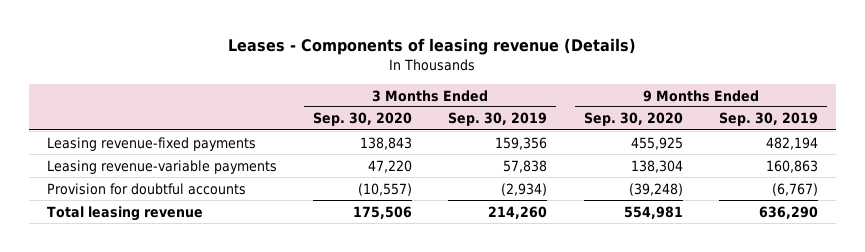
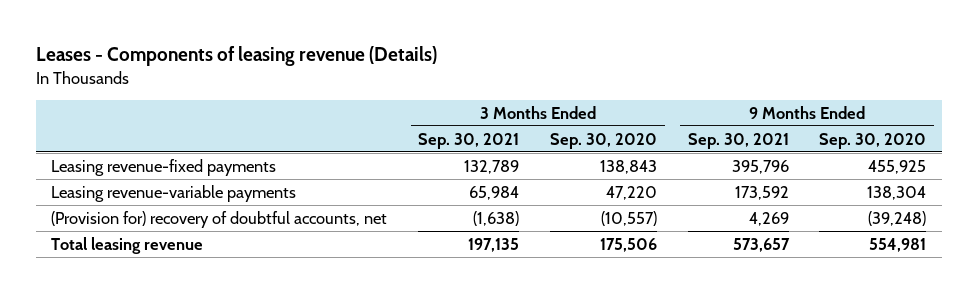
- | 3 Months Ended Sep. 30, 2020 | 3 Months Ended Sep. 30, 2019 | 9 Months Ended Sep. 30, 2020 | 9 Months Ended Sep. 30, 2019
+ | 3 Months Ended Sep. 30, 2021 | 3 Months Ended Sep. 30, 2020 | 9 Months Ended Sep. 30, 2021 | 9 Months Ended Sep. 30, 2020
- Provision for doubtful accounts | (10,557) | (2,934) | (39,248) | (6,767)
+ (Provision for) recovery of doubtful accounts, net | (1,638) | (10,557) | 4,269 | (39,248)

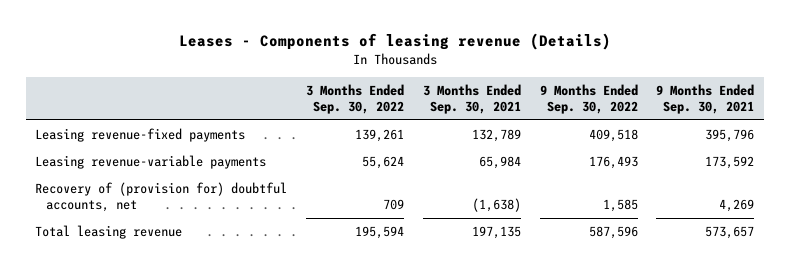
- | 3 Months Ended Sep. 30, 2021 | 3 Months Ended Sep. 30, 2020 | 9 Months Ended Sep. 30, 2021 | 9 Months Ended Sep. 30, 2020
+ | 3 Months Ended Sep. 30, 2022 | 3 Months Ended Sep. 30, 2021 | 9 Months Ended Sep. 30, 2022 | 9 Months Ended Sep. 30, 2021
- (Provision for) recovery of doubtful accounts, net | (1,638) | (10,557) | 4,269 | (39,248)
+ Recovery of (provision for) doubtful accounts, net | 709 | (1,638) | 1,585 | 4,269

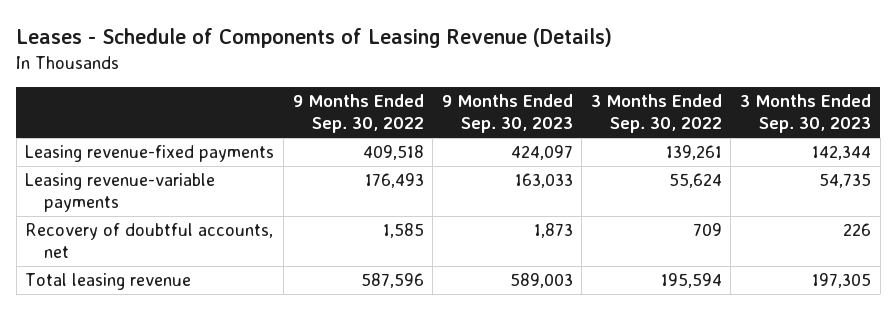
- Leases - Components of leasing revenue (Details)
+ Leases - Schedule of Components of Leasing Revenue (Details)
- | 3 Months Ended Sep. 30, 2022 | 3 Months Ended Sep. 30, 2021 | 9 Months Ended Sep. 30, 2022 | 9 Months Ended Sep. 30, 2021
+ | 9 Months Ended Sep. 30, 2022 | 9 Months Ended Sep. 30, 2023 | 3 Months Ended Sep. 30, 2022 | 3 Months Ended Sep. 30, 2023
- Recovery of (provision for) doubtful accounts, net | 709 | (1,638) | 1,585 | 4,269
+ Recovery of doubtful accounts, net | 1,585 | 1,873 | 709 | 226

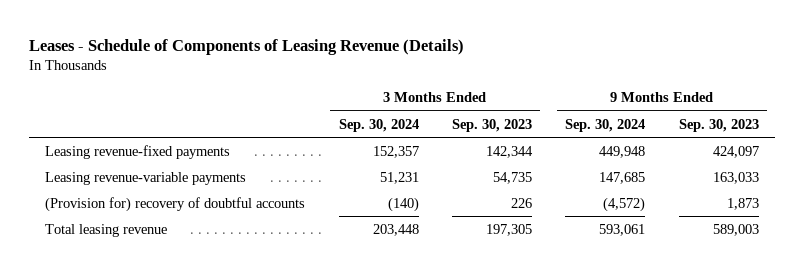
- | 9 Months Ended Sep. 30, 2022 | 9 Months Ended Sep. 30, 2023 | 3 Months Ended Sep. 30, 2022 | 3 Months Ended Sep. 30, 2023
+ | 3 Months Ended Sep. 30, 2024 | 3 Months Ended Sep. 30, 2023 | 9 Months Ended Sep. 30, 2024 | 9 Months Ended Sep. 30, 2023
- Recovery of doubtful accounts, net | 1,585 | 1,873 | 709 | 226
+ (Provision for) recovery of doubtful accounts | (140) | 226 | (4,572) | 1,873

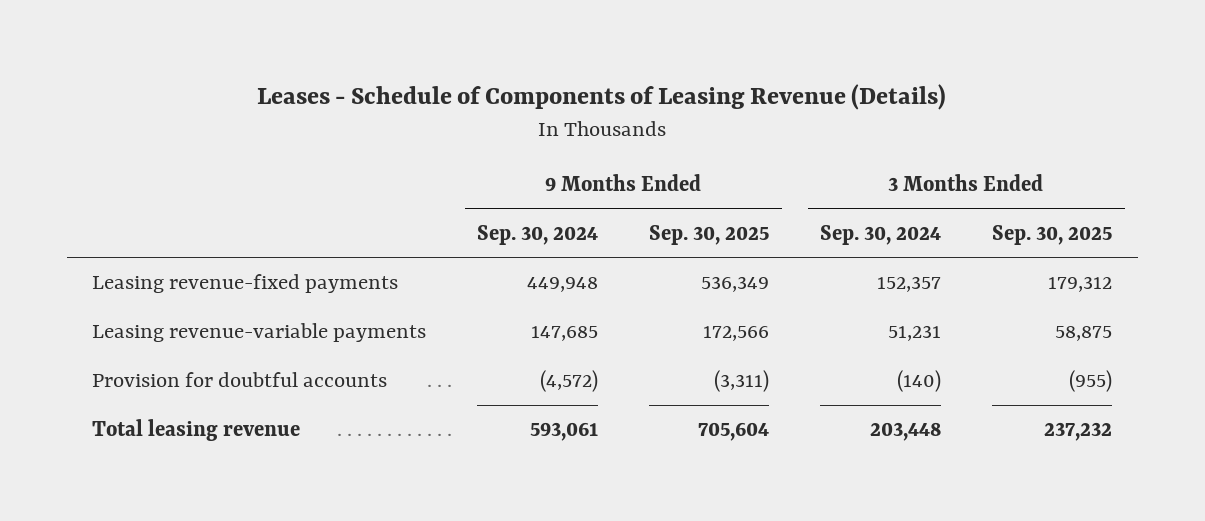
- | 3 Months Ended Sep. 30, 2024 | 3 Months Ended Sep. 30, 2023 | 9 Months Ended Sep. 30, 2024 | 9 Months Ended Sep. 30, 2023
+ | 9 Months Ended Sep. 30, 2024 | 9 Months Ended Sep. 30, 2025 | 3 Months Ended Sep. 30, 2024 | 3 Months Ended Sep. 30, 2025
- (Provision for) recovery of doubtful accounts | (140) | 226 | (4,572) | 1,873
+ Provision for doubtful accounts | (4,572) | (3,311) | (140) | (955)

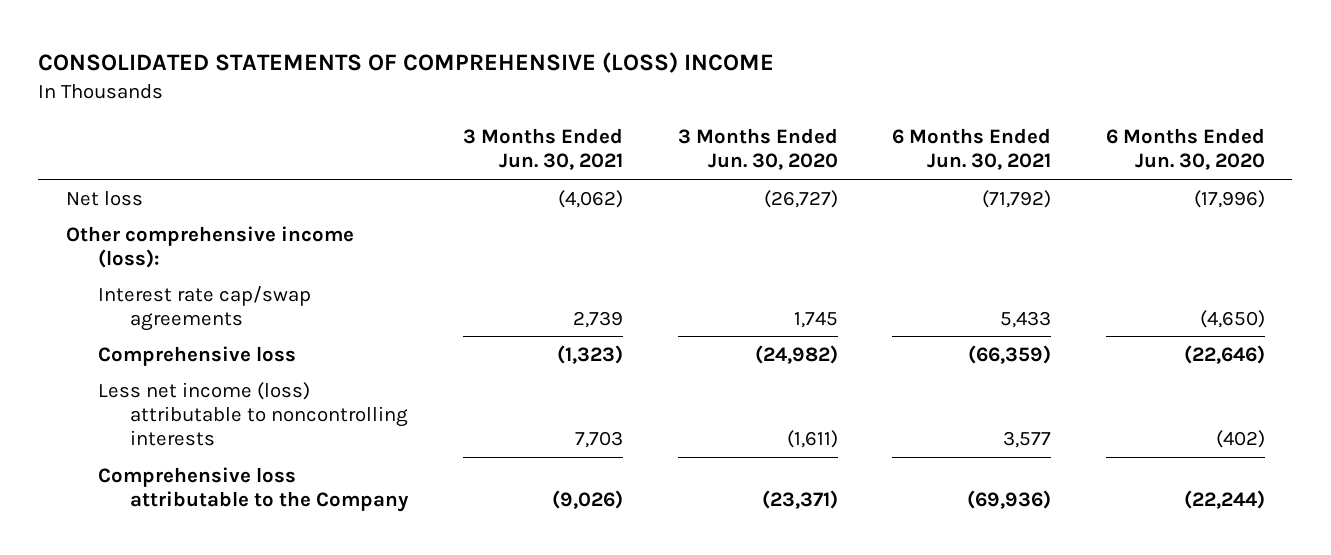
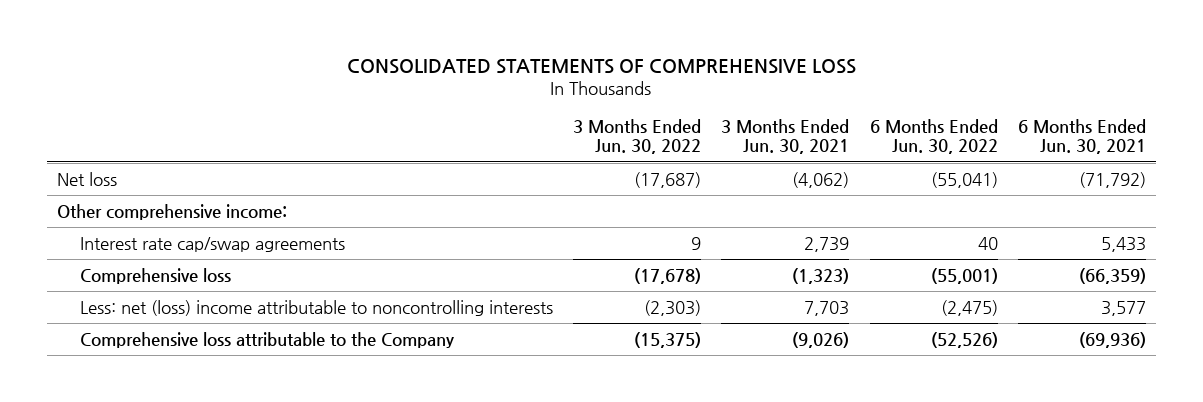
- CONSOLIDATED STATEMENTS OF COMPREHENSIVE (LOSS) INCOME
+ CONSOLIDATED STATEMENTS OF COMPREHENSIVE LOSS
- | 3 Months Ended Jun. 30, 2021 | 3 Months Ended Jun. 30, 2020 | 6 Months Ended Jun. 30, 2021 | 6 Months Ended Jun. 30, 2020
+ | 3 Months Ended Jun. 30, 2022 | 3 Months Ended Jun. 30, 2021 | 6 Months Ended Jun. 30, 2022 | 6 Months Ended Jun. 30, 2021
- Other comprehensive income (loss):
+ Other comprehensive income:
- Less net income (loss) attributable to noncontrolling interests | 7,703 | (1,611) | 3,577 | (402)
+ Less: net (loss) income attributable to noncontrolling interests | (2,303) | 7,703 | (2,475) | 3,577

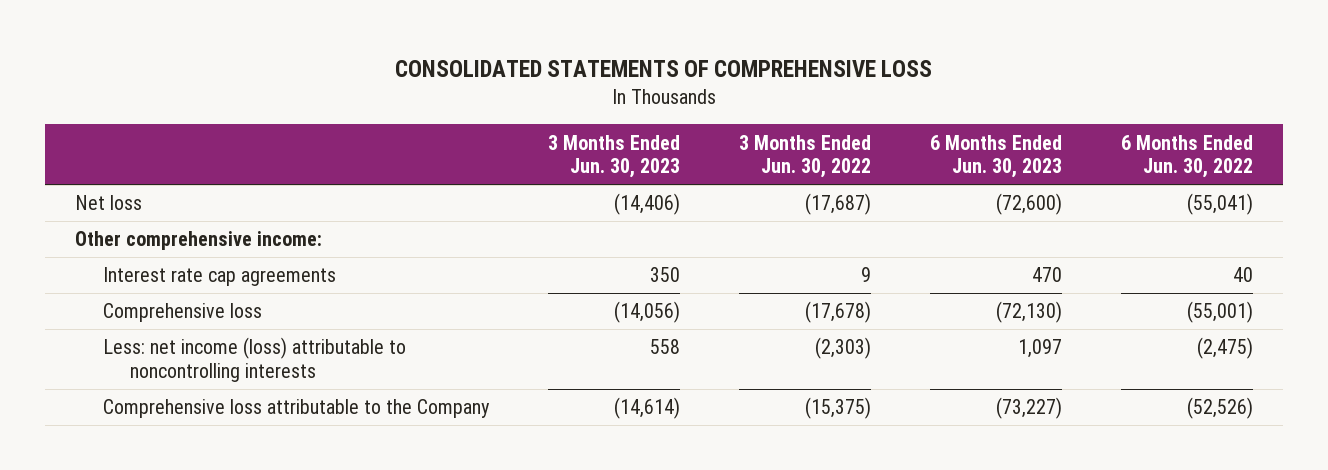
- | 3 Months Ended Jun. 30, 2022 | 3 Months Ended Jun. 30, 2021 | 6 Months Ended Jun. 30, 2022 | 6 Months Ended Jun. 30, 2021
+ | 3 Months Ended Jun. 30, 2023 | 3 Months Ended Jun. 30, 2022 | 6 Months Ended Jun. 30, 2023 | 6 Months Ended Jun. 30, 2022
- Interest rate cap/swap agreements | 9 | 2,739 | 40 | 5,433
+ Interest rate cap agreements | 350 | 9 | 470 | 40
- Less: net (loss) income attributable to noncontrolling interests | (2,303) | 7,703 | (2,475) | 3,577
+ Less: net income (loss) attributable to noncontrolling interests | 558 | (2,303) | 1,097 | (2,475)

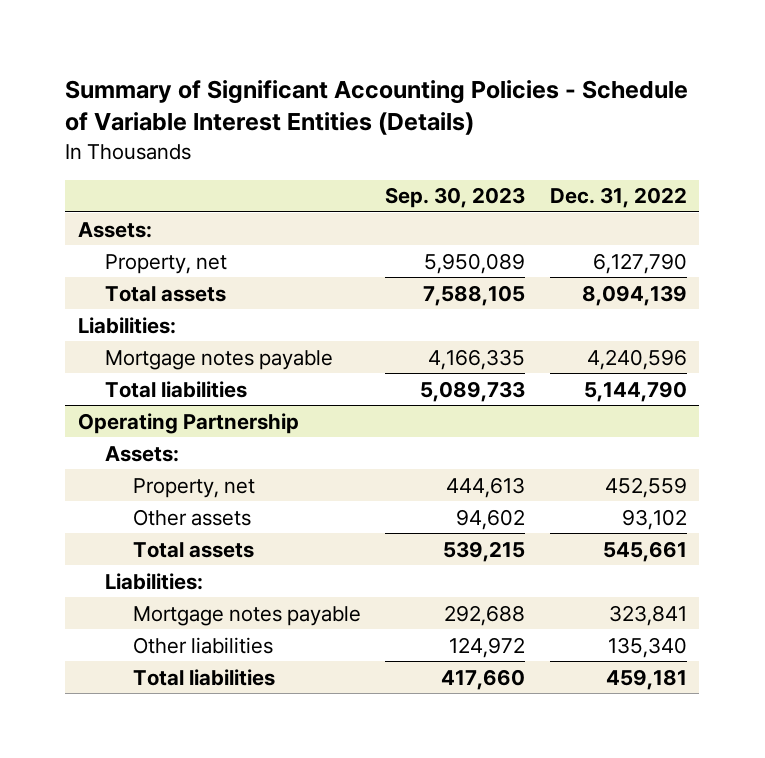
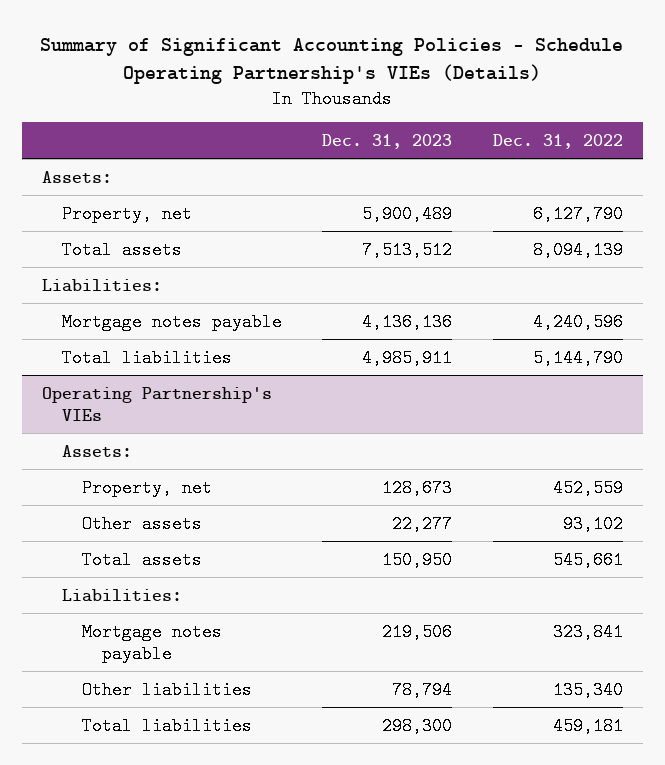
- Summary of Significant Accounting Policies - Schedule of Variable Interest Entities (Details)
+ Summary of Significant Accounting Policies - Schedule Operating Partnership's VIEs (Details)
- | Sep. 30, 2023 | Dec. 31, 2022
+ | Dec. 31, 2023 | Dec. 31, 2022
- Operating Partnership
+ Operating Partnership's VIEs

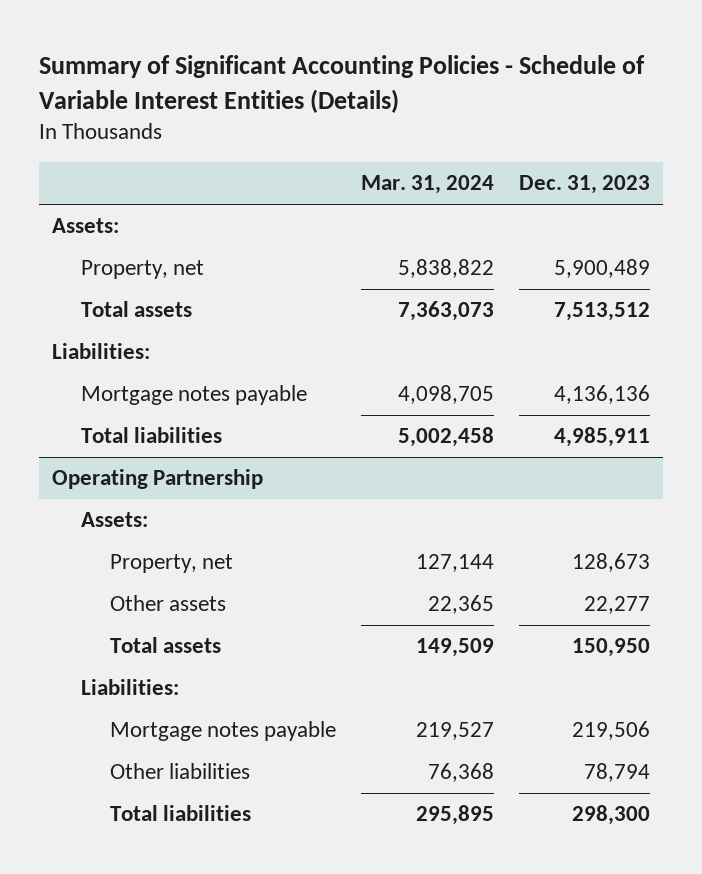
- Summary of Significant Accounting Policies - Schedule Operating Partnership's VIEs (Details)
+ Summary of Significant Accounting Policies - Schedule of Variable Interest Entities (Details)
- | Dec. 31, 2023 | Dec. 31, 2022
+ | Mar. 31, 2024 | Dec. 31, 2023
- Operating Partnership's VIEs
+ Operating Partnership

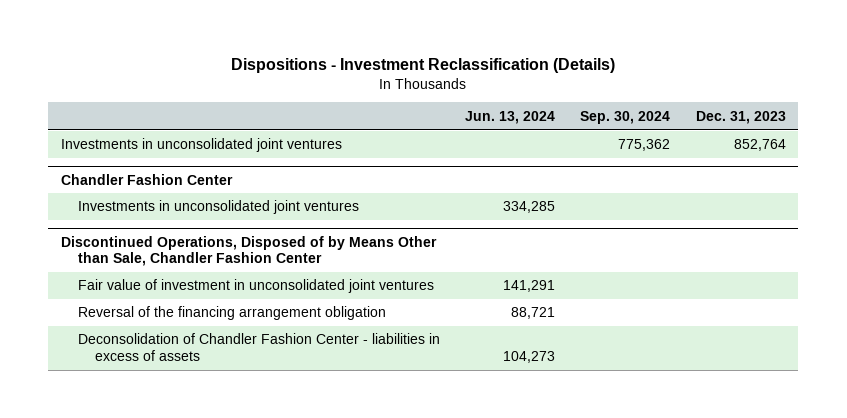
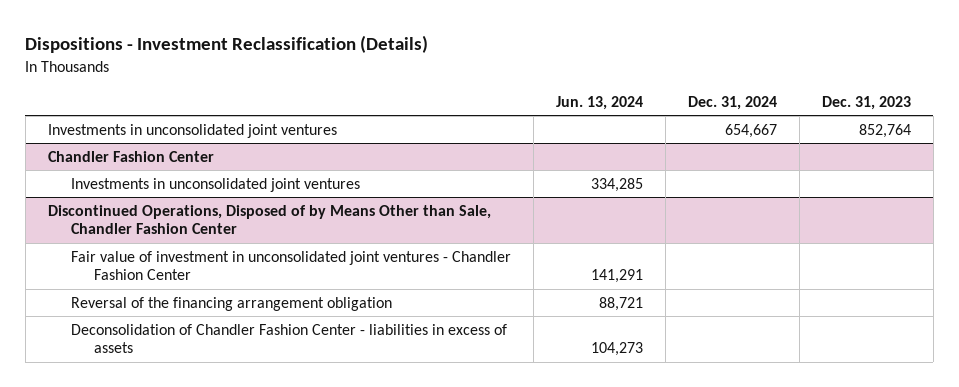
- | Jun. 13, 2024 | Sep. 30, 2024 | Dec. 31, 2023
+ | Jun. 13, 2024 | Dec. 31, 2024 | Dec. 31, 2023
@ Discontinued Operations, Disposed of by Means Other than Sale, Chandler Fashion Center
- Fair value of investment in unconsolidated joint ventures | 141,291 | |
+ Fair value of investment in unconsolidated joint ventures - Chandler Fashion Center | 141,291 | |

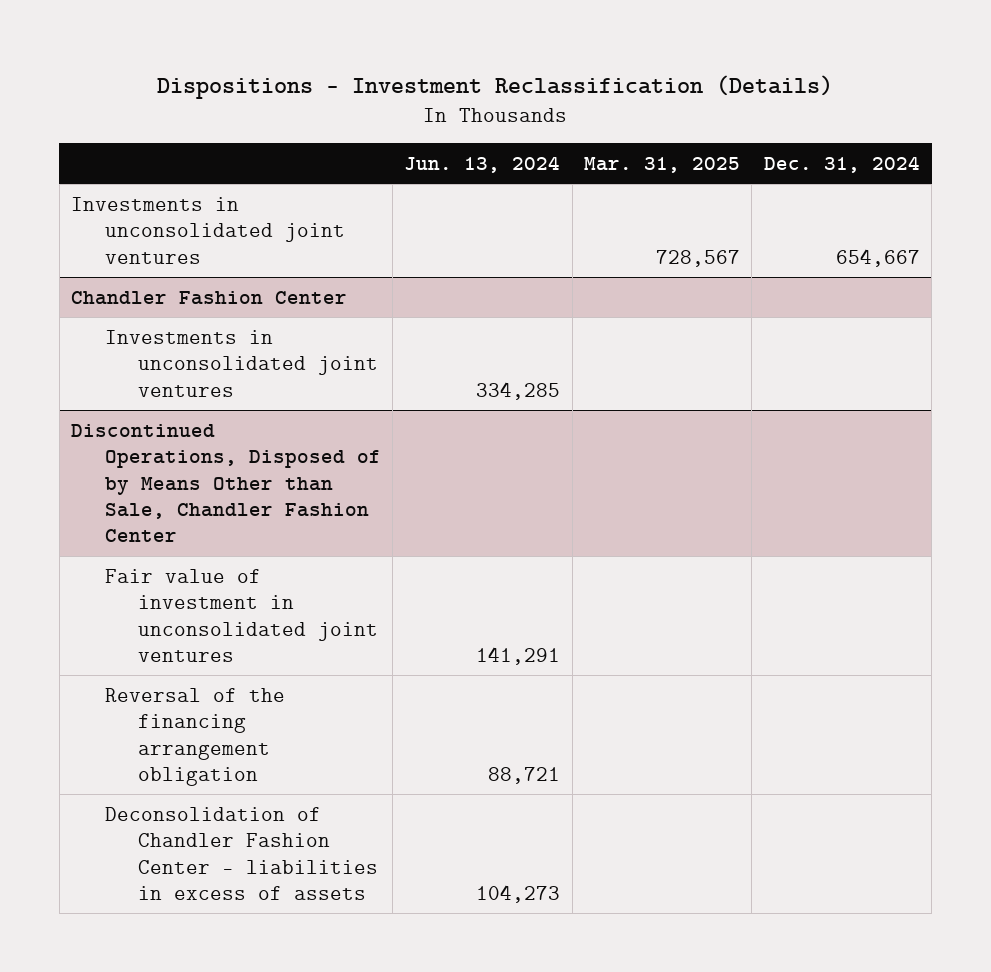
- | Jun. 13, 2024 | Dec. 31, 2024 | Dec. 31, 2023
+ | Jun. 13, 2024 | Mar. 31, 2025 | Dec. 31, 2024
@ Discontinued Operations, Disposed of by Means Other than Sale, Chandler Fashion Center
- Fair value of investment in unconsolidated joint ventures - Chandler Fashion Center | 141,291 | |
+ Fair value of investment in unconsolidated joint ventures | 141,291 | |

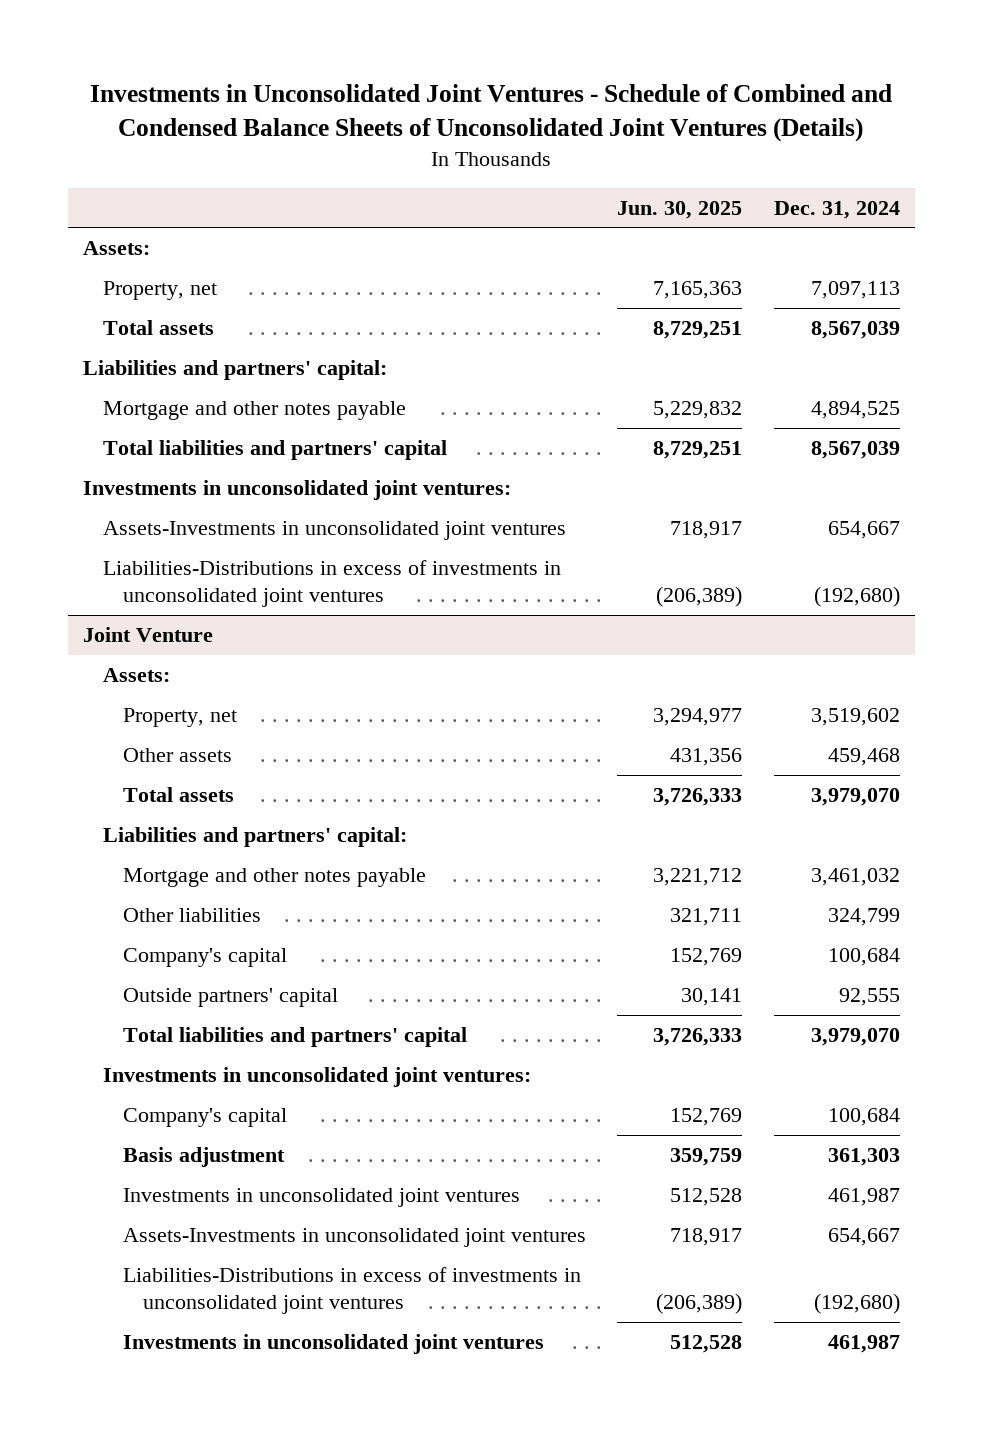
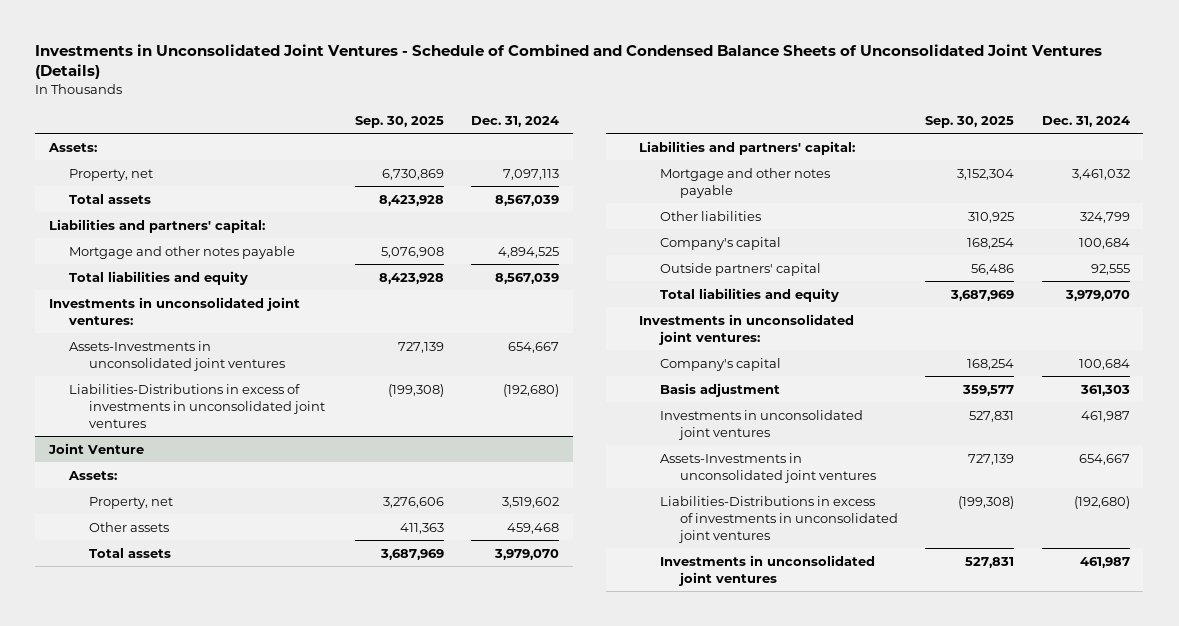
- | Jun. 30, 2025 | Dec. 31, 2024
+ | Sep. 30, 2025 | Dec. 31, 2024
- Total liabilities and partners' capital | 8,729,251 | 8,567,039
+ Total liabilities and equity | 8,423,928 | 8,567,039
@ Joint Venture
- Total liabilities and partners' capital | 3,726,333 | 3,979,070
+ Total liabilities and equity | 3,687,969 | 3,979,070

